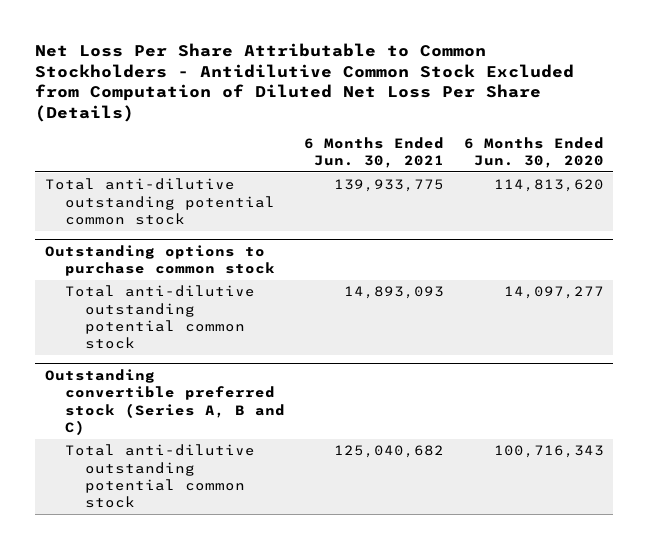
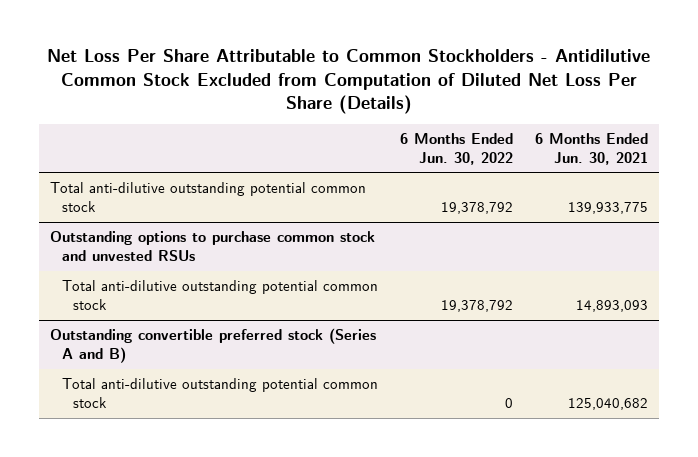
- | 6 Months Ended Jun. 30, 2021 | 6 Months Ended Jun. 30, 2020
+ | 6 Months Ended Jun. 30, 2022 | 6 Months Ended Jun. 30, 2021
- Outstanding options to purchase common stock
+ Outstanding options to purchase common stock and unvested RSUs
- Outstanding convertible preferred stock (Series A, B and C)
+ Outstanding convertible preferred stock (Series A and B)

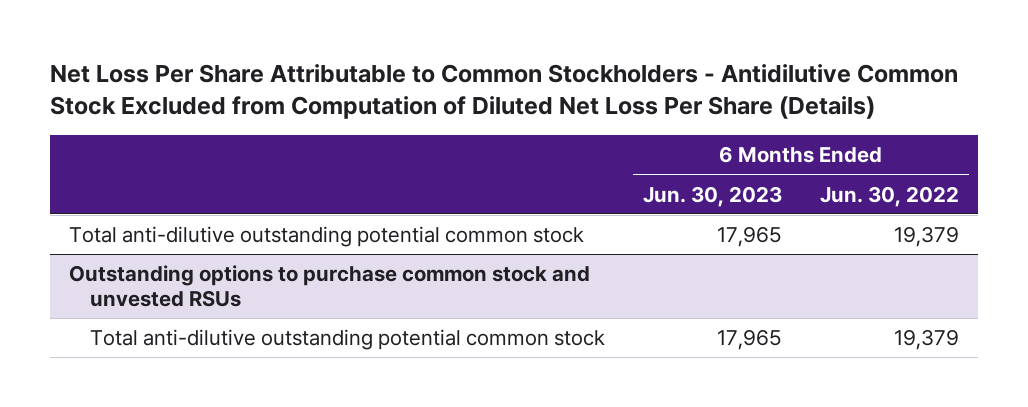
- | 6 Months Ended Jun. 30, 2022 | 6 Months Ended Jun. 30, 2021
+ | 6 Months Ended Jun. 30, 2023 | 6 Months Ended Jun. 30, 2022
- Total anti-dilutive outstanding potential common stock | 19,378,792 | 139,933,775
+ Total anti-dilutive outstanding potential common stock | 17,965 | 19,379
@ Outstanding options to purchase common stock and unvested RSUs
- Total anti-dilutive outstanding potential common stock | 19,378,792 | 14,893,093
- Outstanding convertible preferred stock (Series A and B)
- Total anti-dilutive outstanding potential common stock | 0 | 125,040,682
@ Outstanding options to purchase common stock and unvested RSUs
+ Total anti-dilutive outstanding potential common stock | 17,965 | 19,379

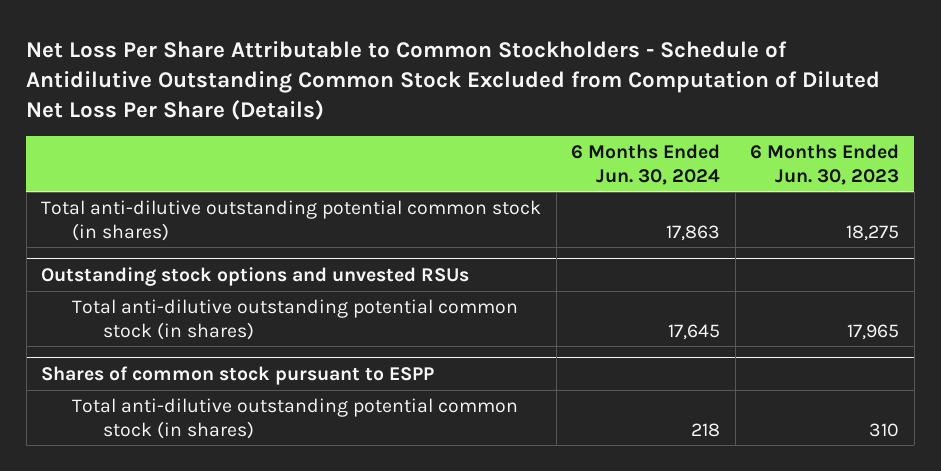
- Net Loss Per Share Attributable to Common Stockholders - Antidilutive Common Stock Excluded from Computation of Diluted Net Loss Per Share (Details)
+ Net Loss Per Share Attributable to Common Stockholders - Schedule of Antidilutive Outstanding Common Stock Excluded from Computation of Diluted Net Loss Per Share (Details)
- | 6 Months Ended Jun. 30, 2023 | 6 Months Ended Jun. 30, 2022
+ | 6 Months Ended Jun. 30, 2024 | 6 Months Ended Jun. 30, 2023
- Total anti-dilutive outstanding potential common stock | 17,965 | 19,379
- Outstanding options to purchase common stock and unvested RSUs
- Total anti-dilutive outstanding potential common stock | 17,965 | 19,379
+ Total anti-dilutive outstanding potential common stock (in shares) | 17,863 | 18,275
+ Outstanding stock options and unvested RSUs
+ Total anti-dilutive outstanding potential common stock (in shares) | 17,645 | 17,965
+ Shares of common stock pursuant to ESPP
+ Total anti-dilutive outstanding potential common stock (in shares) | 218 | 310

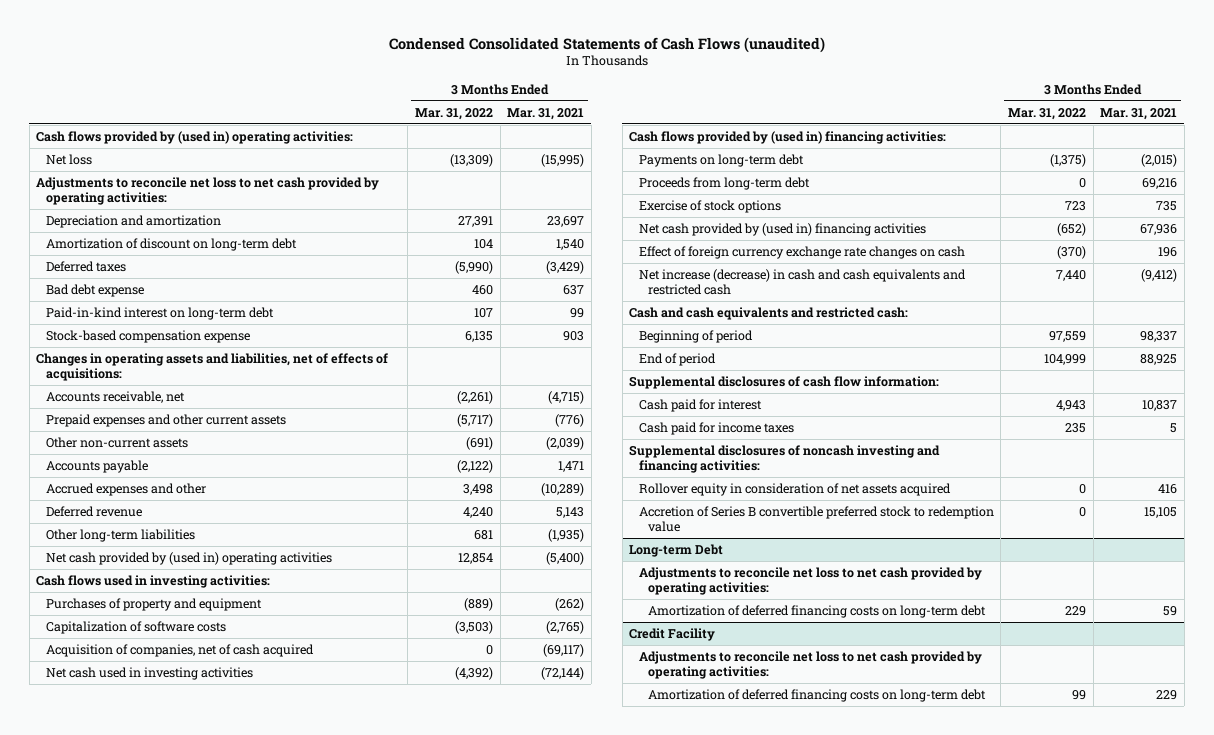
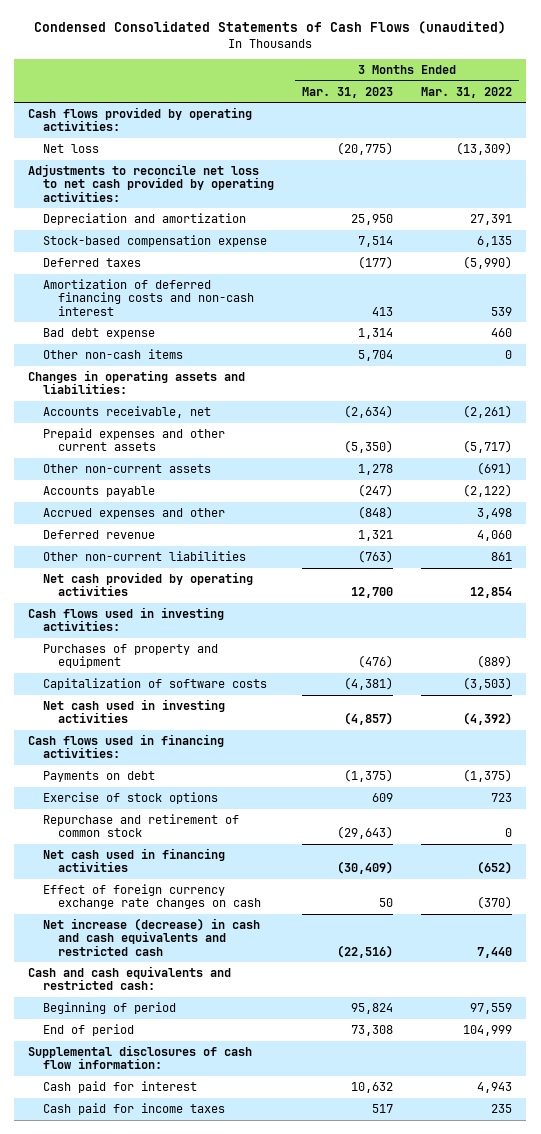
- | 3 Months Ended Mar. 31, 2022 | 3 Months Ended Mar. 31, 2021
+ | 3 Months Ended Mar. 31, 2023 | 3 Months Ended Mar. 31, 2022
- Cash flows provided by (used in) operating activities:
+ Cash flows provided by operating activities:
- Amortization of discount on long-term debt | 104 | 1,540
moved up: Stock-based compensation expense | 7,514 | 6,135
+ Amortization of deferred financing costs and non-cash interest | 413 | 539
- Paid-in-kind interest on long-term debt | 107 | 99
- Changes in operating assets and liabilities, net of effects of acquisitions:
+ Other non-cash items | 5,704 | 0
+ Changes in operating assets and liabilities:
- Deferred revenue | 4,240 | 5,143
- Other long-term liabilities | 681 | (1,935)
- Net cash provided by (used in) operating activities | 12,854 | (5,400)
+ Deferred revenue | 1,321 | 4,060
+ Other non-current liabilities | (763) | 861
+ Net cash provided by operating activities | 12,700 | 12,854
- Acquisition of companies, net of cash acquired | 0 | (69,117)
- Cash flows provided by (used in) financing activities:
- Payments on long-term debt | (1,375) | (2,015)
- Proceeds from long-term debt | 0 | 69,216
+ Cash flows used in financing activities:
+ Payments on debt | (1,375) | (1,375)
- Net cash provided by (used in) financing activities | (652) | 67,936
+ Repurchase and retirement of common stock | (29,643) | 0
+ Net cash used in financing activities | (30,409) | (652)
- Supplemental disclosures of noncash investing and financing activities:
- Rollover equity in consideration of net assets acquired | 0 | 416
- Accretion of Series B convertible preferred stock to redemption value | 0 | 15,105
- Long-term Debt
- Adjustments to reconcile net loss to net cash provided by operating activities:
- Amortization of deferred financing costs on long-term debt | 229 | 59
- Credit Facility
- Adjustments to reconcile net loss to net cash provided by operating activities:
- Amortization of deferred financing costs on long-term debt | 99 | 229

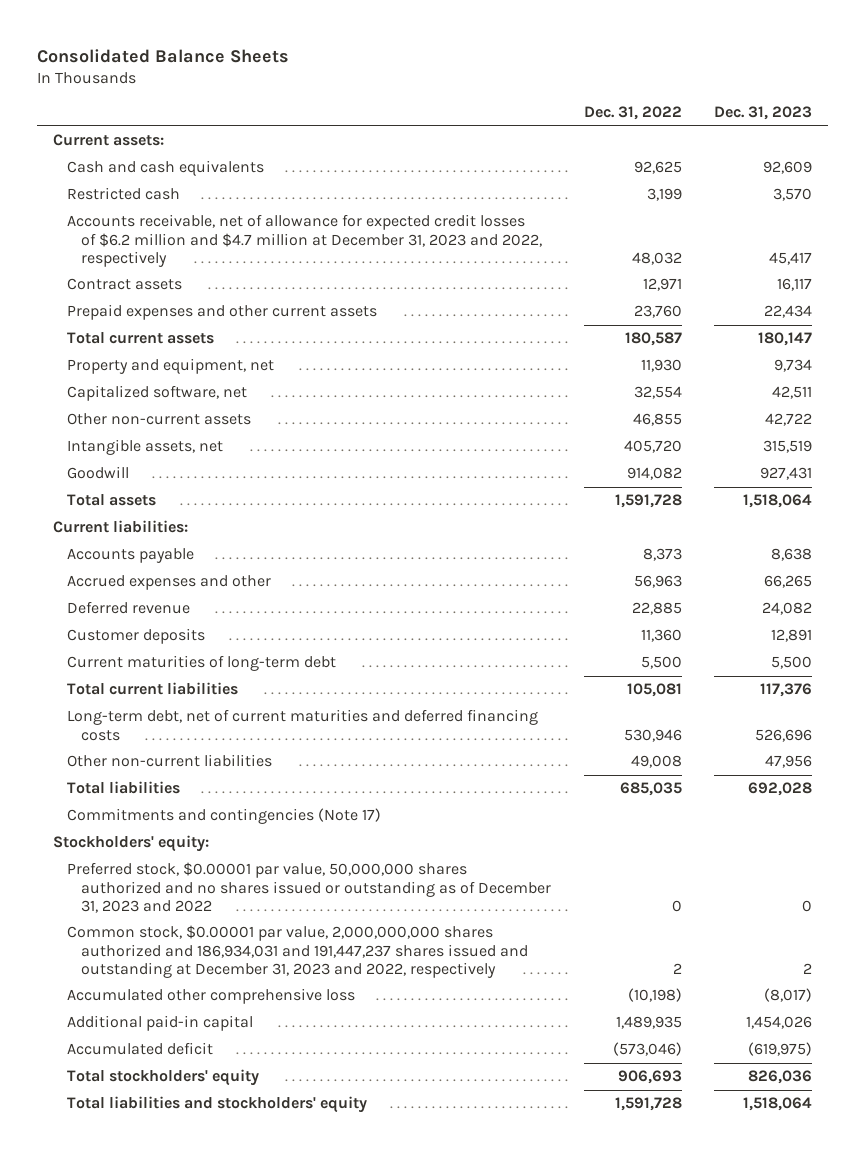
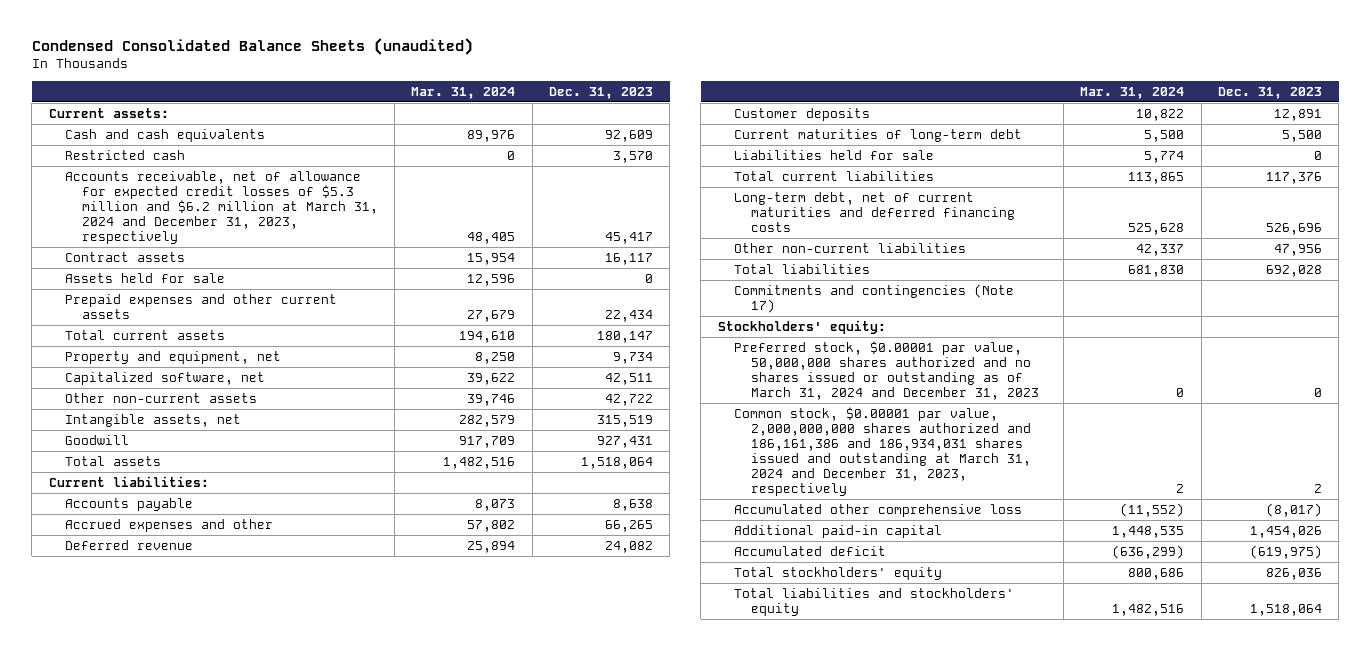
- Consolidated Balance Sheets
+ Condensed Consolidated Balance Sheets (unaudited)
- | Dec. 31, 2022 | Dec. 31, 2023
+ | Mar. 31, 2024 | Dec. 31, 2023
- Accounts receivable, net of allowance for expected credit losses of $6.2 million and $4.7 million at December 31, 2023 and 2022, respectively | 48,032 | 45,417
+ Accounts receivable, net of allowance for expected credit losses of $5.3 million and $6.2 million at March 31, 2024 and December 31, 2023, respectively | 48,405 | 45,417
+ Assets held for sale | 12,596 | 0
+ Liabilities held for sale | 5,774 | 0
- Preferred stock, $0.00001 par value, 50,000,000 shares authorized and no shares issued or outstanding as of December 31, 2023 and 2022 | 0 | 0
- Common stock, $0.00001 par value, 2,000,000,000 shares authorized and 186,934,031 and 191,447,237 shares issued and outstanding at December 31, 2023 and 2022, respectively | 2 | 2
+ Preferred stock, $0.00001 par value, 50,000,000 shares authorized and no shares issued or outstanding as of March 31, 2024 and December 31, 2023 | 0 | 0
+ Common stock, $0.00001 par value, 2,000,000,000 shares authorized and 186,161,386 and 186,934,031 shares issued and outstanding at March 31, 2024 and December 31, 2023, respectively | 2 | 2

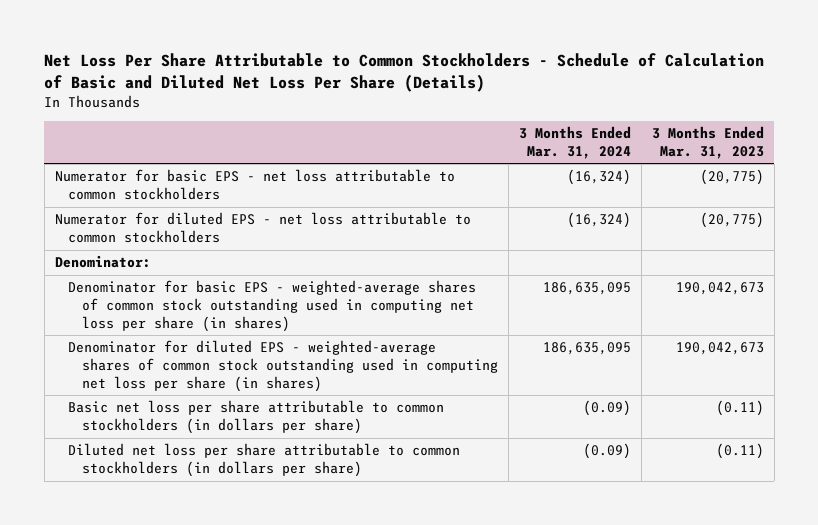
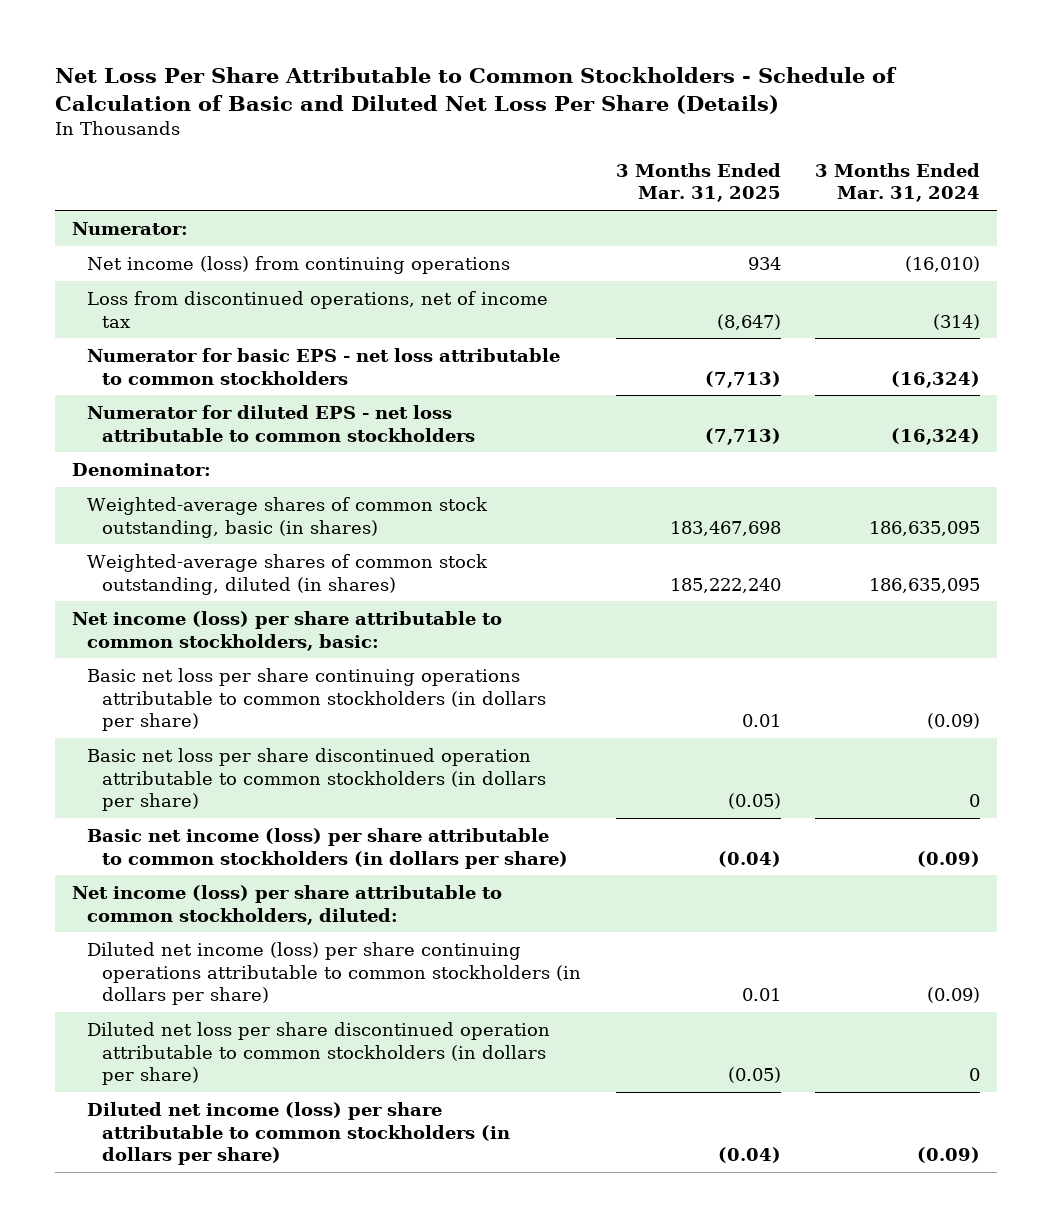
- | 3 Months Ended Mar. 31, 2024 | 3 Months Ended Mar. 31, 2023
+ | 3 Months Ended Mar. 31, 2025 | 3 Months Ended Mar. 31, 2024
+ Numerator:
+ Net income (loss) from continuing operations | 934 | (16,010)
+ Loss from discontinued operations, net of income tax | (8,647) | (314)
- Denominator for basic EPS - weighted-average shares of common stock outstanding used in computing net loss per share (in shares) | 186,635,095 | 190,042,673
- Denominator for diluted EPS - weighted-average shares of common stock outstanding used in computing net loss per share (in shares) | 186,635,095 | 190,042,673
- Basic net loss per share attributable to common stockholders (in dollars per share) | (0.09) | (0.11)
- Diluted net loss per share attributable to common stockholders (in dollars per share) | (0.09) | (0.11)
+ Weighted-average shares of common stock outstanding, basic (in shares) | 183,467,698 | 186,635,095
+ Weighted-average shares of common stock outstanding, diluted (in shares) | 185,222,240 | 186,635,095
+ Net income (loss) per share attributable to common stockholders, basic:
+ Basic net loss per share continuing operations attributable to common stockholders (in dollars per share) | 0.01 | (0.09)
+ Basic net loss per share discontinued operation attributable to common stockholders (in dollars per share) | (0.05) | 0
+ Basic net income (loss) per share attributable to common stockholders (in dollars per share) | (0.04) | (0.09)
+ Net income (loss) per share attributable to common stockholders, diluted:
+ Diluted net income (loss) per share continuing operations attributable to common stockholders (in dollars per share) | 0.01 | (0.09)
+ Diluted net loss per share discontinued operation attributable to common stockholders (in dollars per share) | (0.05) | 0
+ Diluted net income (loss) per share attributable to common stockholders (in dollars per share) | (0.04) | (0.09)

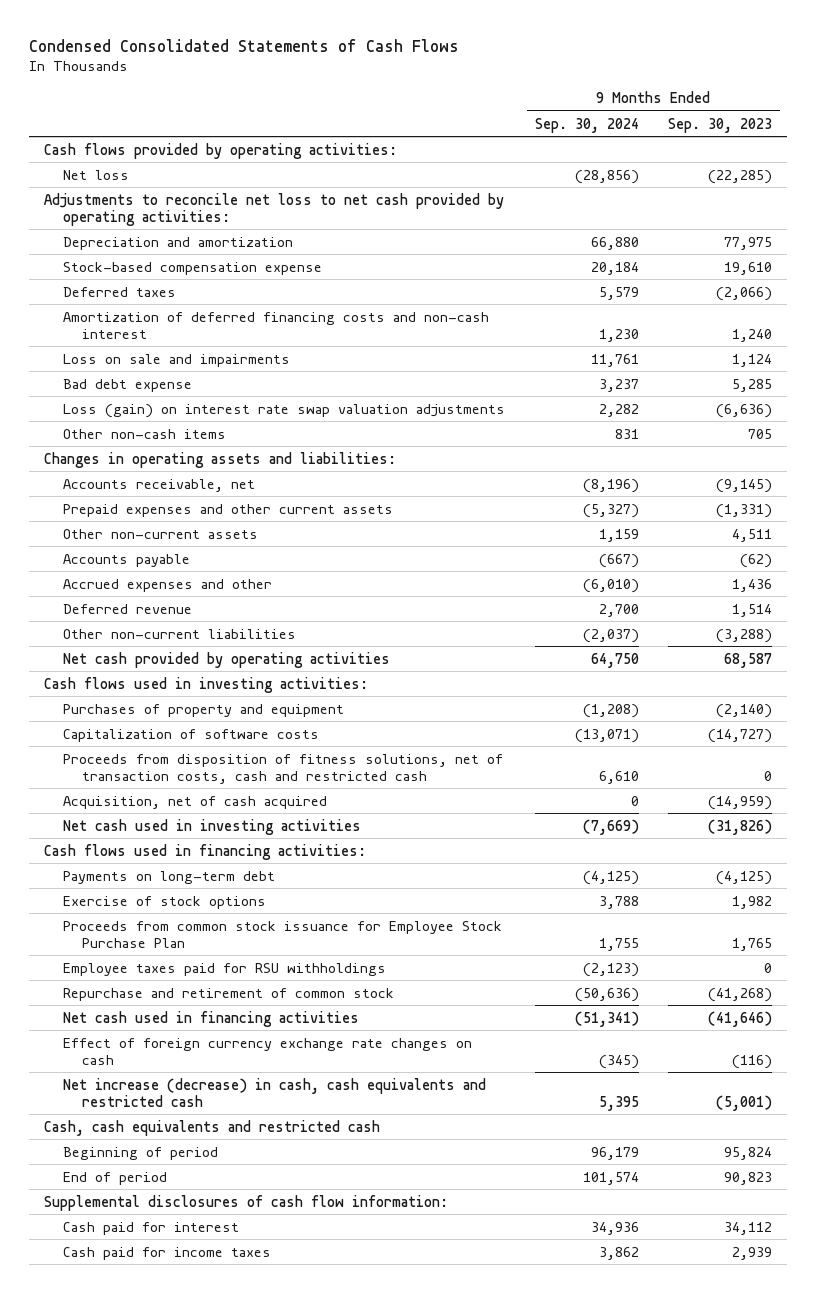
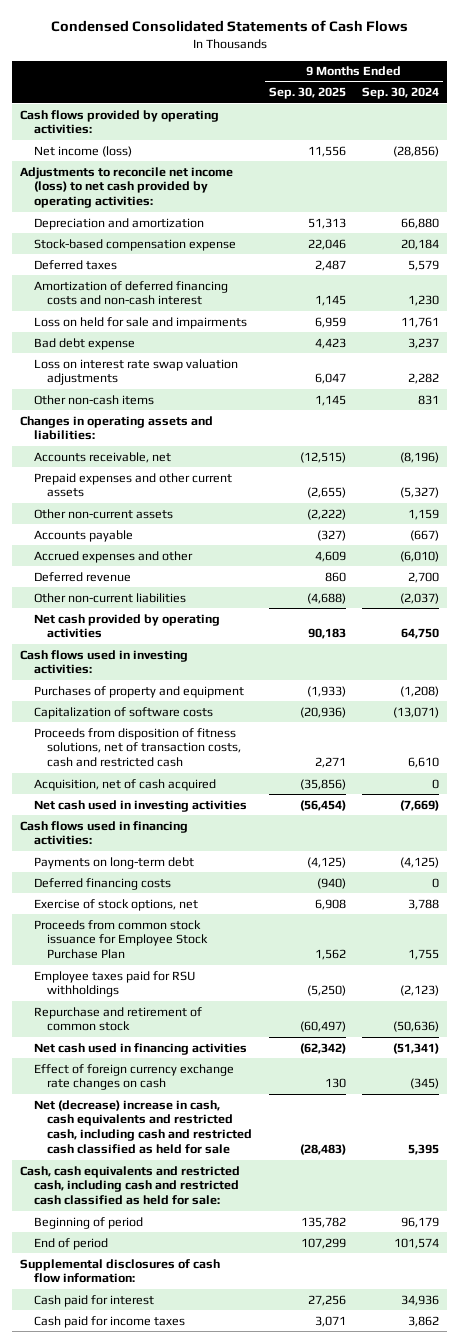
- | 9 Months Ended Sep. 30, 2024 | 9 Months Ended Sep. 30, 2023
+ | 9 Months Ended Sep. 30, 2025 | 9 Months Ended Sep. 30, 2024
- Net loss | (28,856) | (22,285)
- Adjustments to reconcile net loss to net cash provided by operating activities:
+ Net income (loss) | 11,556 | (28,856)
+ Adjustments to reconcile net income (loss) to net cash provided by operating activities:
- Loss on sale and impairments | 11,761 | 1,124
+ Loss on held for sale and impairments | 6,959 | 11,761
- Loss (gain) on interest rate swap valuation adjustments | 2,282 | (6,636)
+ Loss on interest rate swap valuation adjustments | 6,047 | 2,282
- Exercise of stock options | 3,788 | 1,982
+ Deferred financing costs | (940) | 0
+ Exercise of stock options, net | 6,908 | 3,788
- Net increase (decrease) in cash, cash equivalents and restricted cash | 5,395 | (5,001)
- Cash, cash equivalents and restricted cash
+ Net (decrease) increase in cash, cash equivalents and restricted cash, including cash and restricted cash classified as held for sale | (28,483) | 5,395
+ Cash, cash equivalents and restricted cash, including cash and restricted cash classified as held for sale:

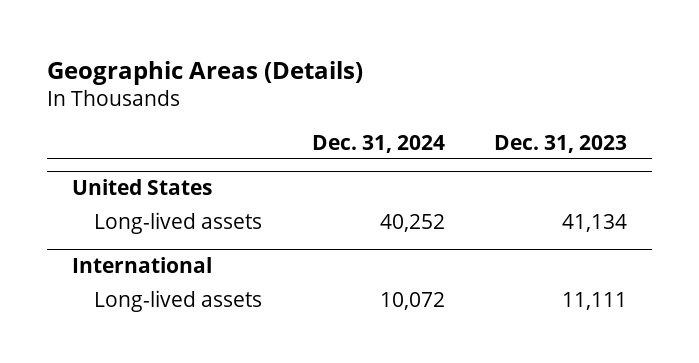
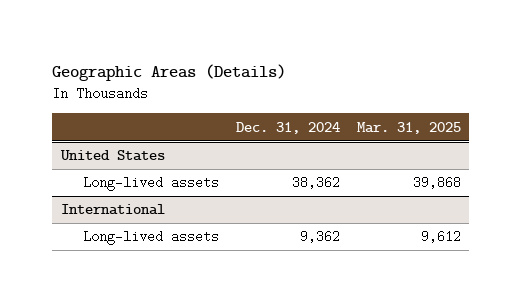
- | Dec. 31, 2024 | Dec. 31, 2023
+ | Dec. 31, 2024 | Mar. 31, 2025
@ United States
- Long-lived assets | 40,252 | 41,134
+ Long-lived assets | 38,362 | 39,868
@ International
- Long-lived assets | 10,072 | 11,111
+ Long-lived assets | 9,362 | 9,612

